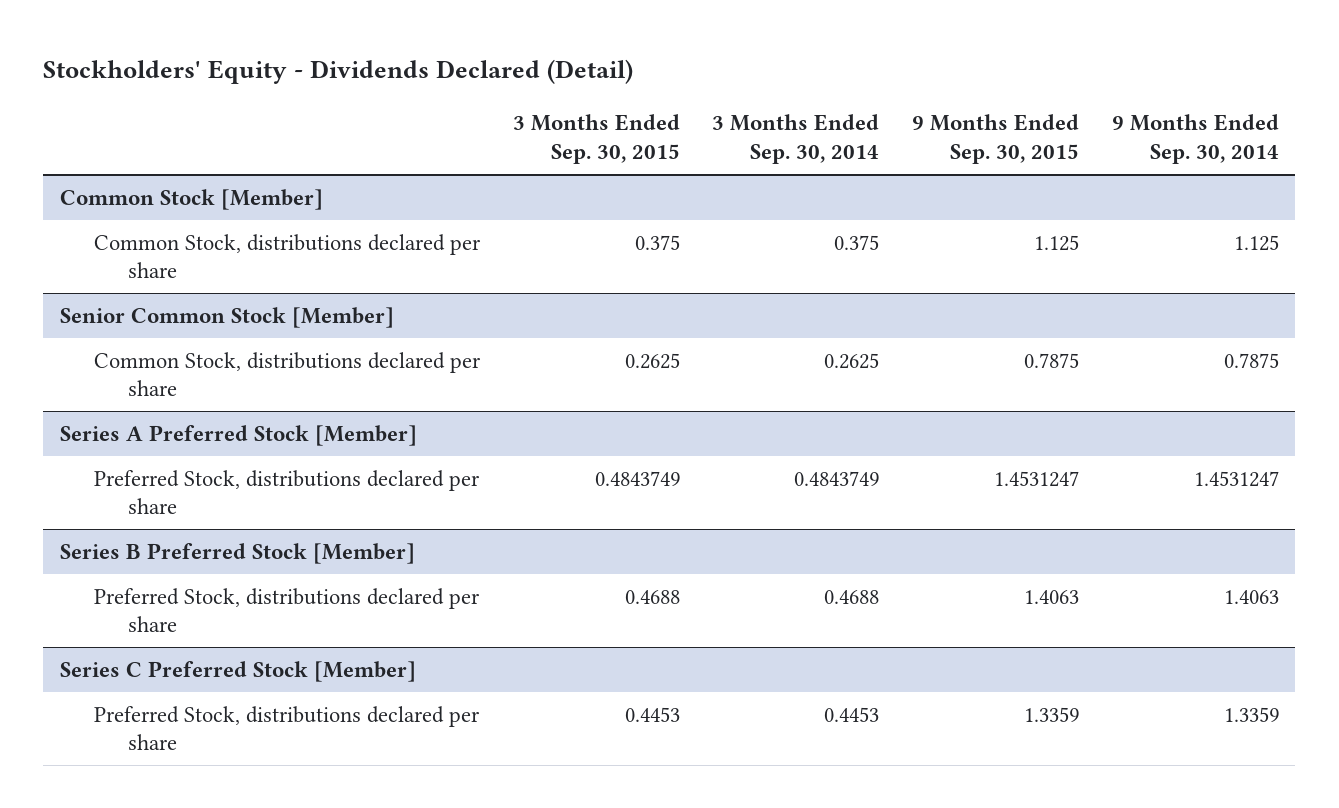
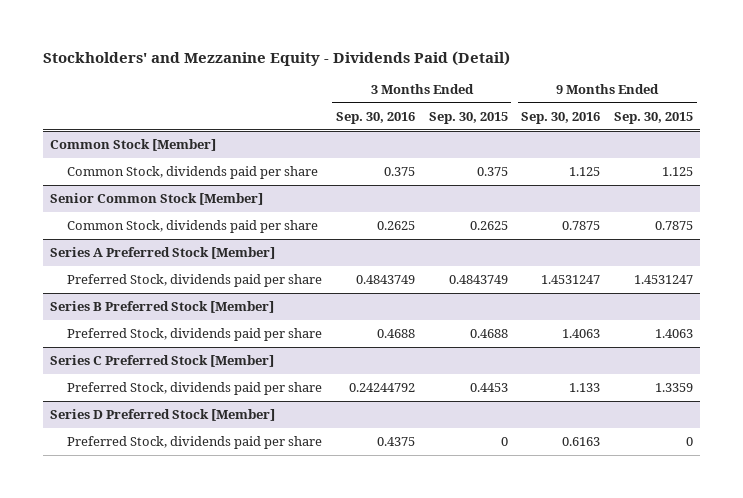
- Stockholders' Equity - Dividends Declared (Detail)
+ Stockholders' and Mezzanine Equity - Dividends Paid (Detail)
- | 3 Months Ended Sep. 30, 2015 | 3 Months Ended Sep. 30, 2014 | 9 Months Ended Sep. 30, 2015 | 9 Months Ended Sep. 30, 2014
+ | 3 Months Ended Sep. 30, 2016 | 3 Months Ended Sep. 30, 2015 | 9 Months Ended Sep. 30, 2016 | 9 Months Ended Sep. 30, 2015
@ Common Stock [Member]
- Common Stock, distributions declared per share | 0.375 | 0.375 | 1.125 | 1.125
+ Common Stock, dividends paid per share | 0.375 | 0.375 | 1.125 | 1.125
@ Senior Common Stock [Member]
- Common Stock, distributions declared per share | 0.2625 | 0.2625 | 0.7875 | 0.7875
+ Common Stock, dividends paid per share | 0.2625 | 0.2625 | 0.7875 | 0.7875
@ Series A Preferred Stock [Member]
- Preferred Stock, distributions declared per share | 0.4843749 | 0.4843749 | 1.4531247 | 1.4531247
+ Preferred Stock, dividends paid per share | 0.4843749 | 0.4843749 | 1.4531247 | 1.4531247
@ Series B Preferred Stock [Member]
- Preferred Stock, distributions declared per share | 0.4688 | 0.4688 | 1.4063 | 1.4063
+ Preferred Stock, dividends paid per share | 0.4688 | 0.4688 | 1.4063 | 1.4063
@ Series C Preferred Stock [Member]
- Preferred Stock, distributions declared per share | 0.4453 | 0.4453 | 1.3359 | 1.3359
+ Preferred Stock, dividends paid per share | 0.24244792 | 0.4453 | 1.133 | 1.3359
+ Series D Preferred Stock [Member]
+ Preferred Stock, dividends paid per share | 0.4375 | 0 | 0.6163 | 0

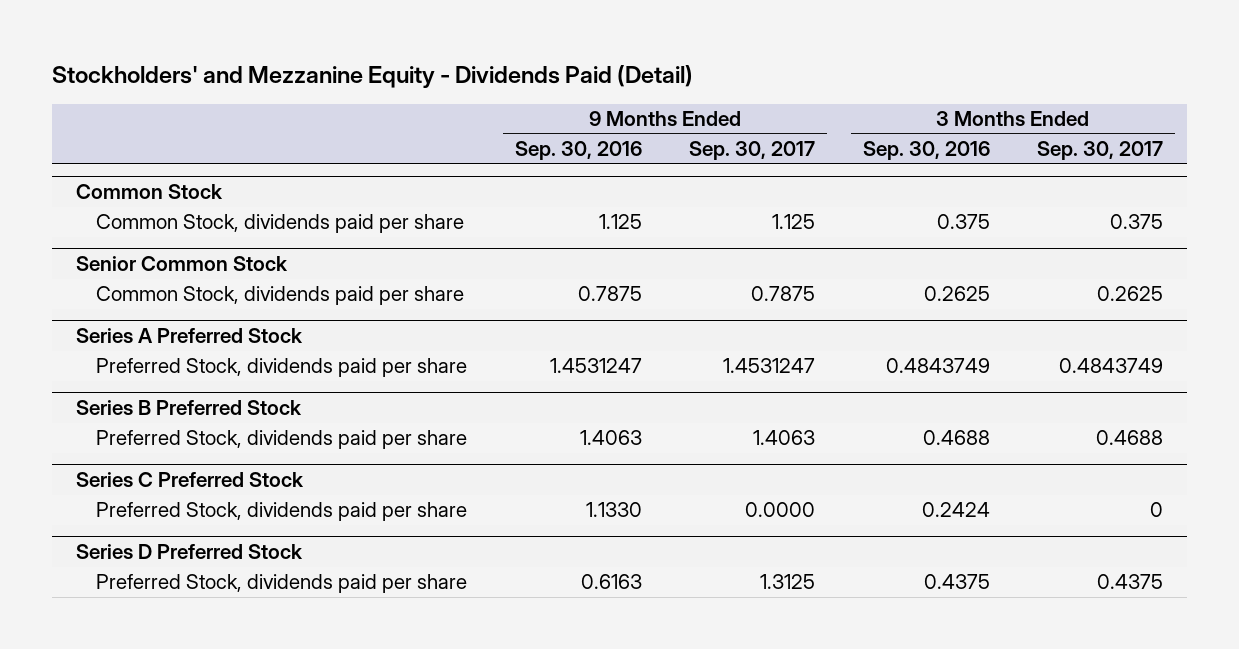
- | 3 Months Ended Sep. 30, 2016 | 3 Months Ended Sep. 30, 2015 | 9 Months Ended Sep. 30, 2016 | 9 Months Ended Sep. 30, 2015
+ | 9 Months Ended Sep. 30, 2016 | 9 Months Ended Sep. 30, 2017 | 3 Months Ended Sep. 30, 2016 | 3 Months Ended Sep. 30, 2017
- Common Stock [Member]
+ Common Stock
- Senior Common Stock [Member]
+ Senior Common Stock
- Series A Preferred Stock [Member]
+ Series A Preferred Stock
- Series B Preferred Stock [Member]
+ Series B Preferred Stock
- Series C Preferred Stock [Member]
- Preferred Stock, dividends paid per share | 0.24244792 | 0.4453 | 1.133 | 1.3359
- Series D Preferred Stock [Member]
+ Series C Preferred Stock
+ Preferred Stock, dividends paid per share | 1.1330 | 0.0000 | 0.2424 | 0
+ Series D Preferred Stock

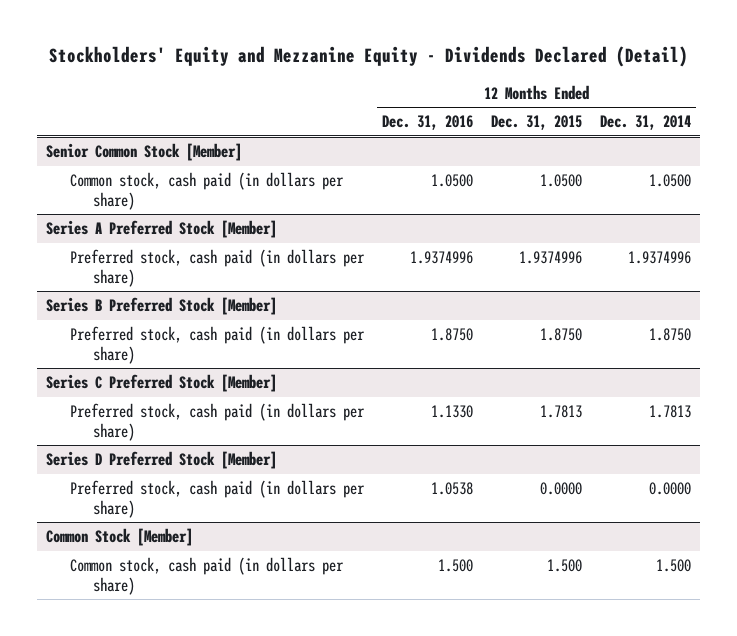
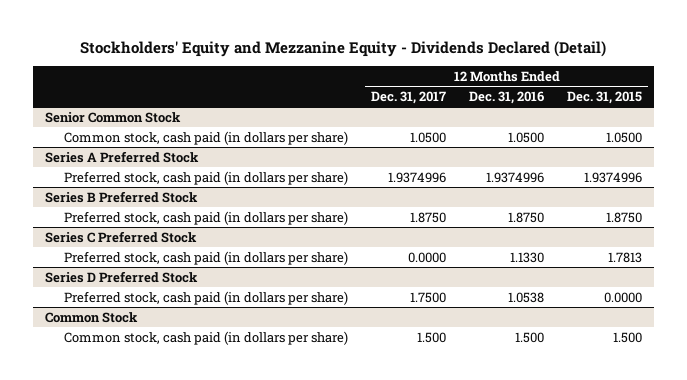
- | 12 Months Ended Dec. 31, 2016 | 12 Months Ended Dec. 31, 2015 | 12 Months Ended Dec. 31, 2014
+ | 12 Months Ended Dec. 31, 2017 | 12 Months Ended Dec. 31, 2016 | 12 Months Ended Dec. 31, 2015
- Senior Common Stock [Member]
+ Senior Common Stock
- Series A Preferred Stock [Member]
+ Series A Preferred Stock
- Series B Preferred Stock [Member]
+ Series B Preferred Stock
- Series C Preferred Stock [Member]
+ Series C Preferred Stock
- Series D Preferred Stock [Member]
+ Series D Preferred Stock
- Common Stock [Member]
+ Common Stock

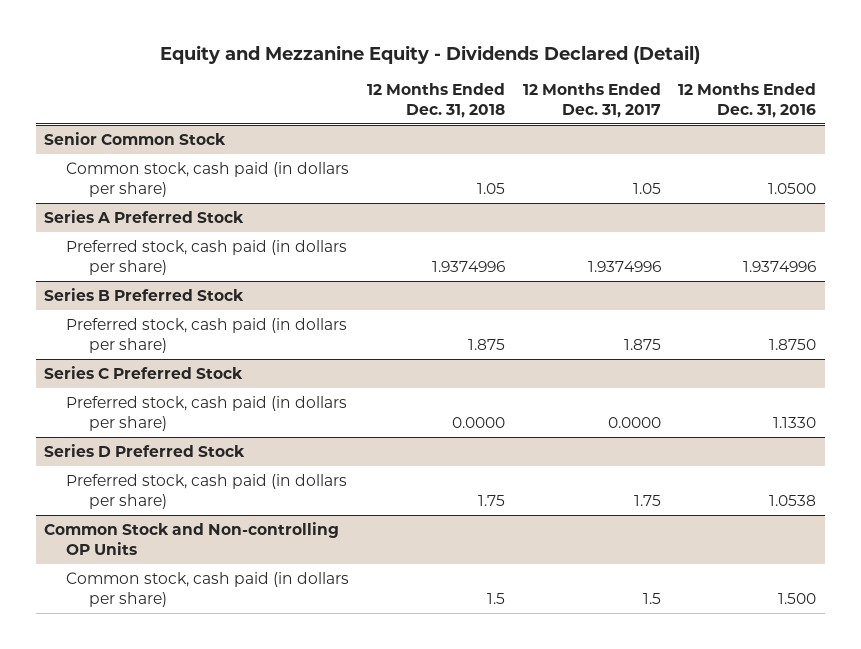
- Stockholders' Equity and Mezzanine Equity - Dividends Declared (Detail)
+ Equity and Mezzanine Equity - Dividends Declared (Detail)
- | 12 Months Ended Dec. 31, 2017 | 12 Months Ended Dec. 31, 2016 | 12 Months Ended Dec. 31, 2015
+ | 12 Months Ended Dec. 31, 2018 | 12 Months Ended Dec. 31, 2017 | 12 Months Ended Dec. 31, 2016
@ Senior Common Stock
- Common stock, cash paid (in dollars per share) | 1.0500 | 1.0500 | 1.0500
+ Common stock, cash paid (in dollars per share) | 1.05 | 1.05 | 1.0500
@ Series B Preferred Stock
- Preferred stock, cash paid (in dollars per share) | 1.8750 | 1.8750 | 1.8750
+ Preferred stock, cash paid (in dollars per share) | 1.875 | 1.875 | 1.8750
@ Series D Preferred Stock
- Preferred stock, cash paid (in dollars per share) | 1.7500 | 1.0538 | 0.0000
- Common Stock
- Common stock, cash paid (in dollars per share) | 1.500 | 1.500 | 1.500
@ Series D Preferred Stock
+ Preferred stock, cash paid (in dollars per share) | 1.75 | 1.75 | 1.0538
+ Common Stock and Non-controlling OP Units
+ Common stock, cash paid (in dollars per share) | 1.5 | 1.5 | 1.500

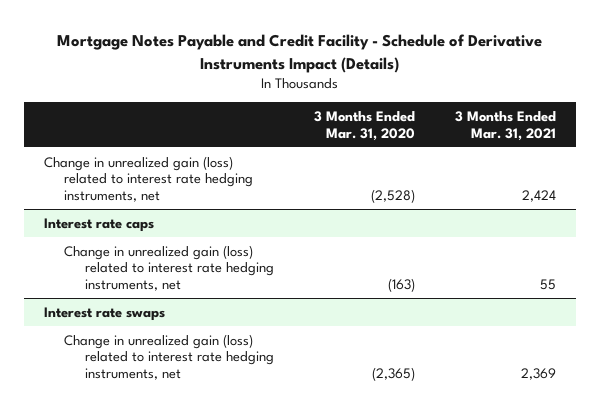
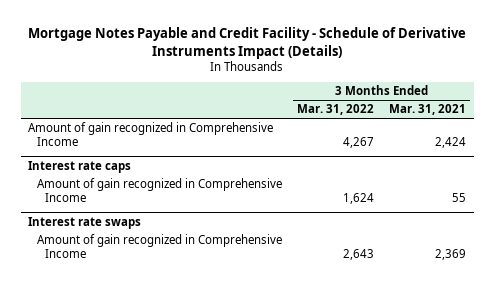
- | 3 Months Ended Mar. 31, 2020 | 3 Months Ended Mar. 31, 2021
+ | 3 Months Ended Mar. 31, 2022 | 3 Months Ended Mar. 31, 2021
- Change in unrealized gain (loss) related to interest rate hedging instruments, net | (2,528) | 2,424
+ Amount of gain recognized in Comprehensive Income | 4,267 | 2,424
@ Interest rate caps
- Change in unrealized gain (loss) related to interest rate hedging instruments, net | (163) | 55
+ Amount of gain recognized in Comprehensive Income | 1,624 | 55
@ Interest rate swaps
- Change in unrealized gain (loss) related to interest rate hedging instruments, net | (2,365) | 2,369
+ Amount of gain recognized in Comprehensive Income | 2,643 | 2,369

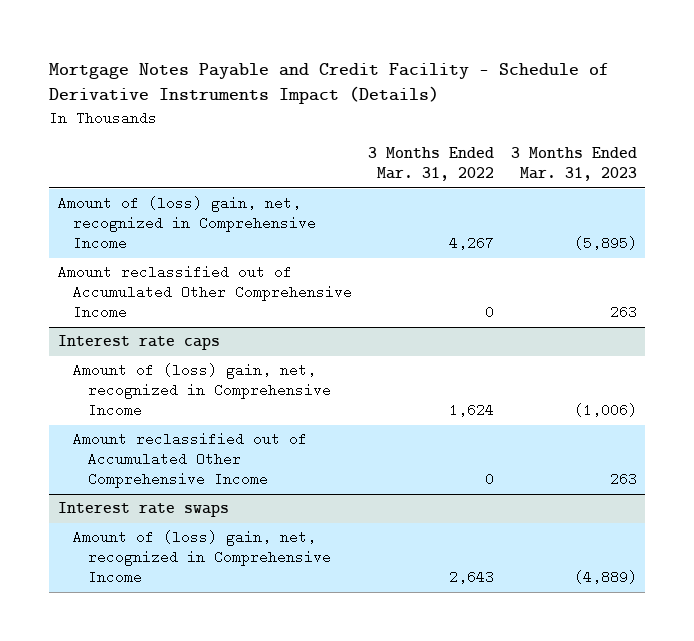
- | 3 Months Ended Mar. 31, 2022 | 3 Months Ended Mar. 31, 2021
+ | 3 Months Ended Mar. 31, 2022 | 3 Months Ended Mar. 31, 2023
- Amount of gain recognized in Comprehensive Income | 4,267 | 2,424
+ Amount of (loss) gain, net, recognized in Comprehensive Income | 4,267 | (5,895)
+ Amount reclassified out of Accumulated Other Comprehensive Income | 0 | 263
@ Interest rate caps
- Amount of gain recognized in Comprehensive Income | 1,624 | 55
+ Amount of (loss) gain, net, recognized in Comprehensive Income | 1,624 | (1,006)
+ Amount reclassified out of Accumulated Other Comprehensive Income | 0 | 263
@ Interest rate swaps
- Amount of gain recognized in Comprehensive Income | 2,643 | 2,369
+ Amount of (loss) gain, net, recognized in Comprehensive Income | 2,643 | (4,889)

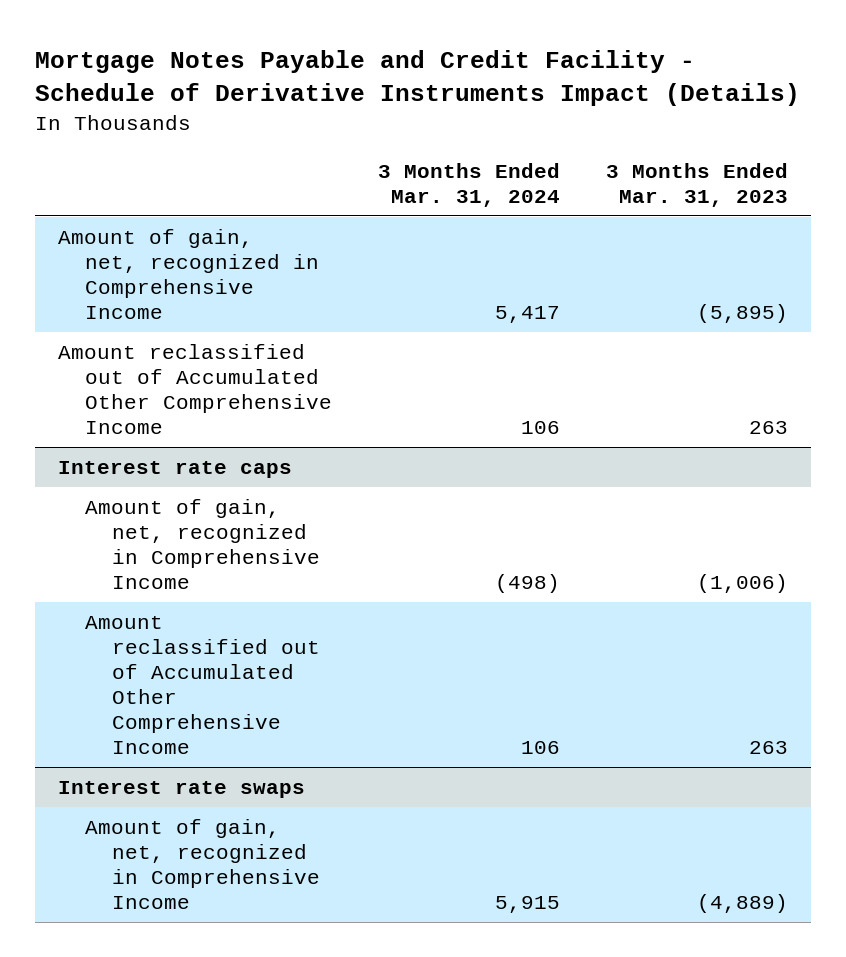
- | 3 Months Ended Mar. 31, 2022 | 3 Months Ended Mar. 31, 2023
+ | 3 Months Ended Mar. 31, 2024 | 3 Months Ended Mar. 31, 2023
- Amount of (loss) gain, net, recognized in Comprehensive Income | 4,267 | (5,895)
+ Amount of gain, net, recognized in Comprehensive Income | 5,417 | (5,895)
@ Interest rate caps
- Amount of (loss) gain, net, recognized in Comprehensive Income | 1,624 | (1,006)
+ Amount of gain, net, recognized in Comprehensive Income | (498) | (1,006)
@ Interest rate swaps
- Amount of (loss) gain, net, recognized in Comprehensive Income | 2,643 | (4,889)
+ Amount of gain, net, recognized in Comprehensive Income | 5,915 | (4,889)

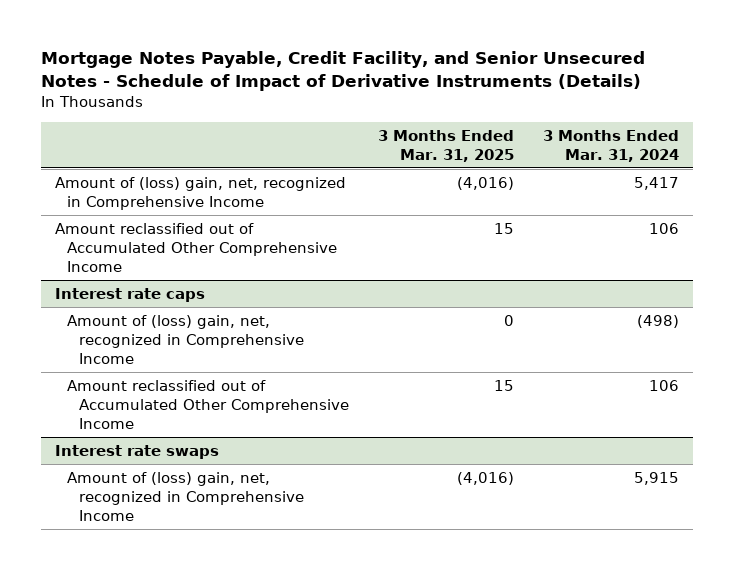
- Mortgage Notes Payable and Credit Facility - Schedule of Derivative Instruments Impact (Details)
+ Mortgage Notes Payable, Credit Facility, and Senior Unsecured Notes - Schedule of Impact of Derivative Instruments (Details)
- | 3 Months Ended Mar. 31, 2024 | 3 Months Ended Mar. 31, 2023
+ | 3 Months Ended Mar. 31, 2025 | 3 Months Ended Mar. 31, 2024
- Amount of gain, net, recognized in Comprehensive Income | 5,417 | (5,895)
+ Amount of (loss) gain, net, recognized in Comprehensive Income | (4,016) | 5,417
@ Interest rate caps
- Amount of gain, net, recognized in Comprehensive Income | (498) | (1,006)
+ Amount of (loss) gain, net, recognized in Comprehensive Income | 0 | (498)
@ Interest rate swaps
- Amount of gain, net, recognized in Comprehensive Income | 5,915 | (4,889)
+ Amount of (loss) gain, net, recognized in Comprehensive Income | (4,016) | 5,915

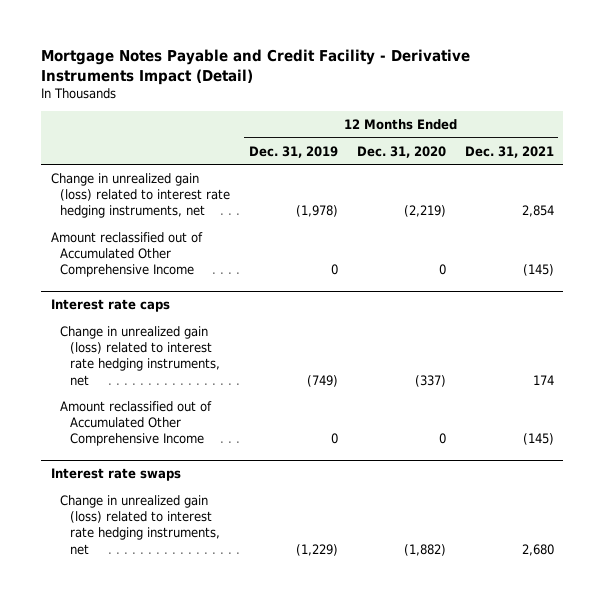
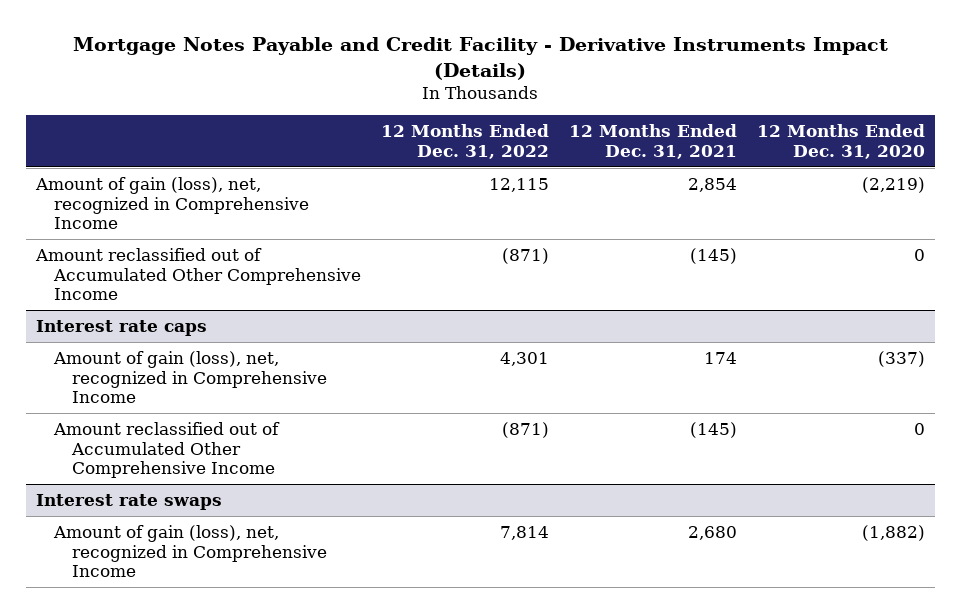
- Mortgage Notes Payable and Credit Facility - Derivative Instruments Impact (Detail)
+ Mortgage Notes Payable and Credit Facility - Derivative Instruments Impact (Details)
- | 12 Months Ended Dec. 31, 2019 | 12 Months Ended Dec. 31, 2020 | 12 Months Ended Dec. 31, 2021
+ | 12 Months Ended Dec. 31, 2022 | 12 Months Ended Dec. 31, 2021 | 12 Months Ended Dec. 31, 2020
- Change in unrealized gain (loss) related to interest rate hedging instruments, net | (1,978) | (2,219) | 2,854
+ Amount of gain (loss), net, recognized in Comprehensive Income | 12,115 | 2,854 | (2,219)
@ Interest rate caps
- Change in unrealized gain (loss) related to interest rate hedging instruments, net | (749) | (337) | 174
+ Amount of gain (loss), net, recognized in Comprehensive Income | 4,301 | 174 | (337)
@ Interest rate swaps
- Change in unrealized gain (loss) related to interest rate hedging instruments, net | (1,229) | (1,882) | 2,680
+ Amount of gain (loss), net, recognized in Comprehensive Income | 7,814 | 2,680 | (1,882)

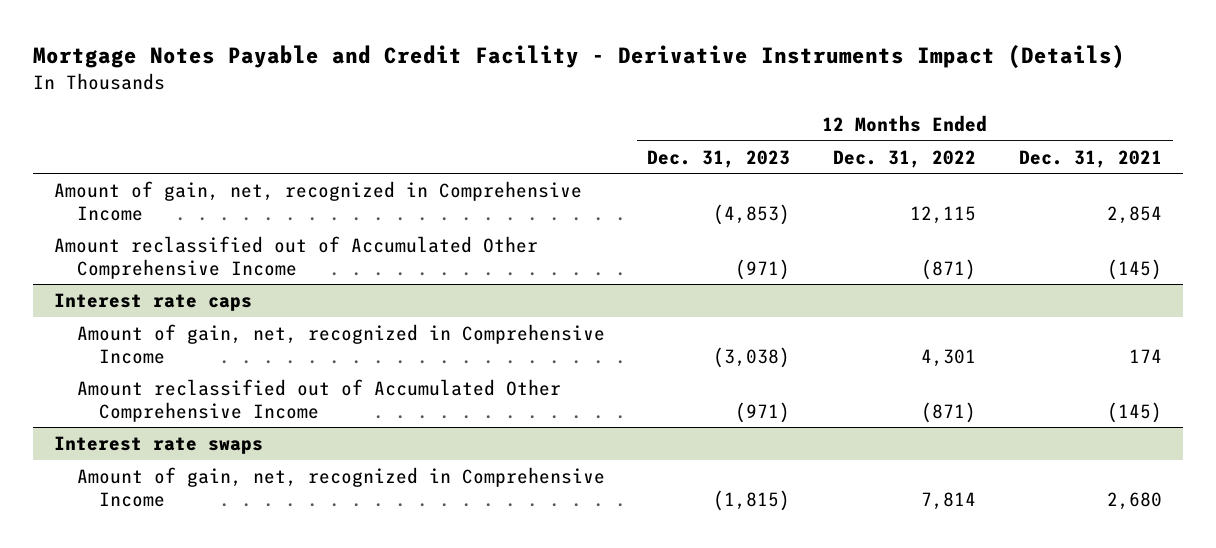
- | 12 Months Ended Dec. 31, 2022 | 12 Months Ended Dec. 31, 2021 | 12 Months Ended Dec. 31, 2020
+ | 12 Months Ended Dec. 31, 2023 | 12 Months Ended Dec. 31, 2022 | 12 Months Ended Dec. 31, 2021
- Amount of gain (loss), net, recognized in Comprehensive Income | 12,115 | 2,854 | (2,219)
+ Amount of gain, net, recognized in Comprehensive Income | (4,853) | 12,115 | 2,854
@ Interest rate caps
- Amount of gain (loss), net, recognized in Comprehensive Income | 4,301 | 174 | (337)
+ Amount of gain, net, recognized in Comprehensive Income | (3,038) | 4,301 | 174
@ Interest rate swaps
- Amount of gain (loss), net, recognized in Comprehensive Income | 7,814 | 2,680 | (1,882)
+ Amount of gain, net, recognized in Comprehensive Income | (1,815) | 7,814 | 2,680

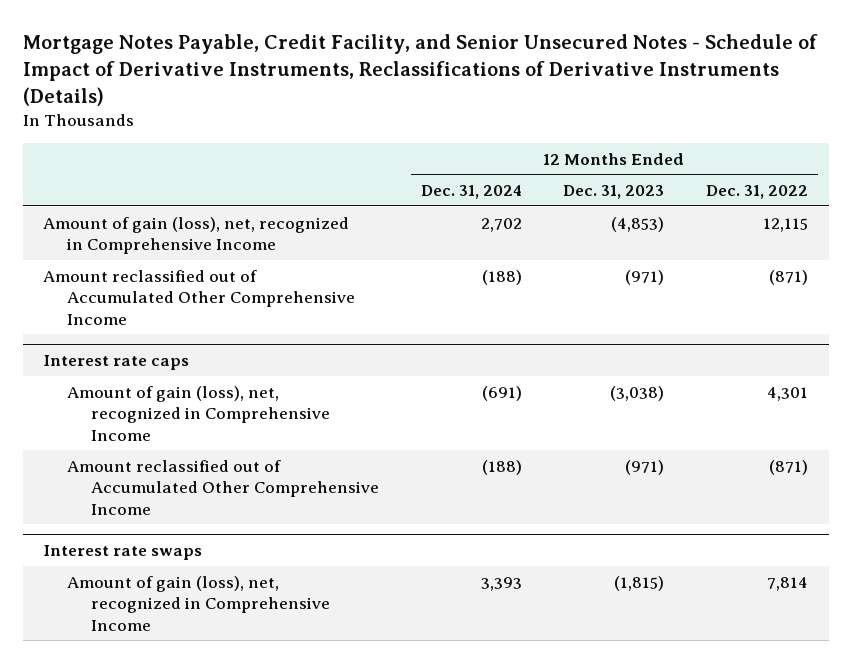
- Mortgage Notes Payable and Credit Facility - Derivative Instruments Impact (Details)
+ Mortgage Notes Payable, Credit Facility, and Senior Unsecured Notes - Schedule of Impact of Derivative Instruments, Reclassifications of Derivative Instruments (Details)
- | 12 Months Ended Dec. 31, 2023 | 12 Months Ended Dec. 31, 2022 | 12 Months Ended Dec. 31, 2021
+ | 12 Months Ended Dec. 31, 2024 | 12 Months Ended Dec. 31, 2023 | 12 Months Ended Dec. 31, 2022
- Amount of gain, net, recognized in Comprehensive Income | (4,853) | 12,115 | 2,854
+ Amount of gain (loss), net, recognized in Comprehensive Income | 2,702 | (4,853) | 12,115
@ Interest rate caps
- Amount of gain, net, recognized in Comprehensive Income | (3,038) | 4,301 | 174
+ Amount of gain (loss), net, recognized in Comprehensive Income | (691) | (3,038) | 4,301
@ Interest rate swaps
- Amount of gain, net, recognized in Comprehensive Income | (1,815) | 7,814 | 2,680
+ Amount of gain (loss), net, recognized in Comprehensive Income | 3,393 | (1,815) | 7,814

